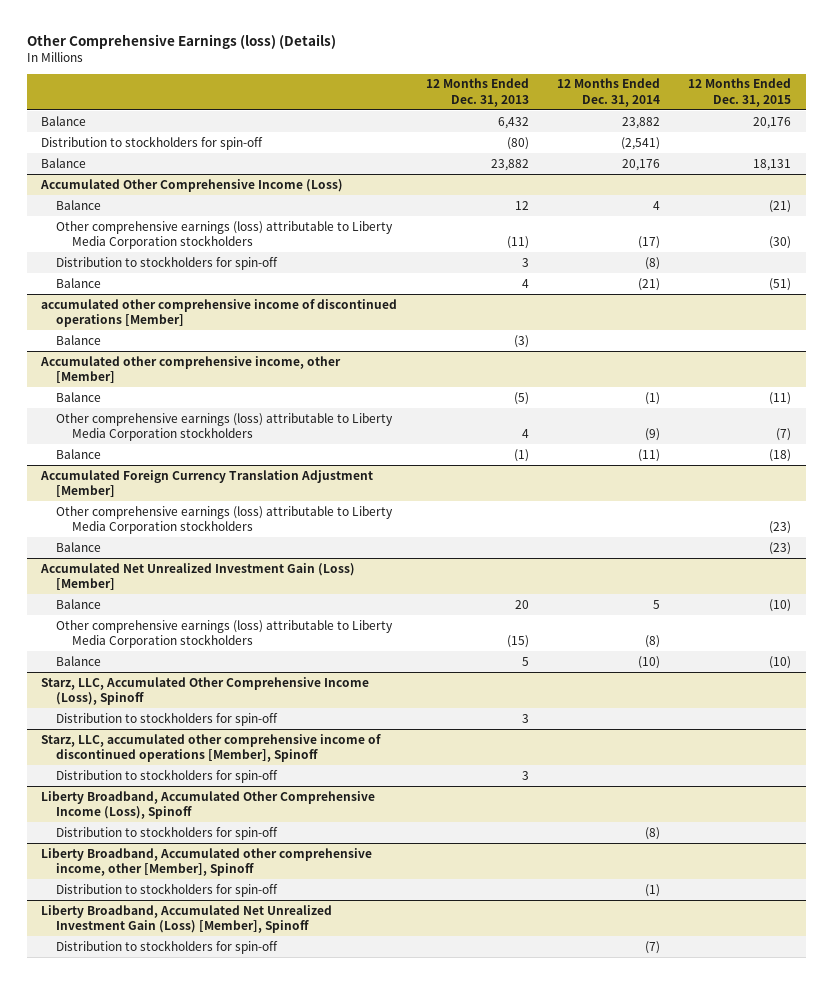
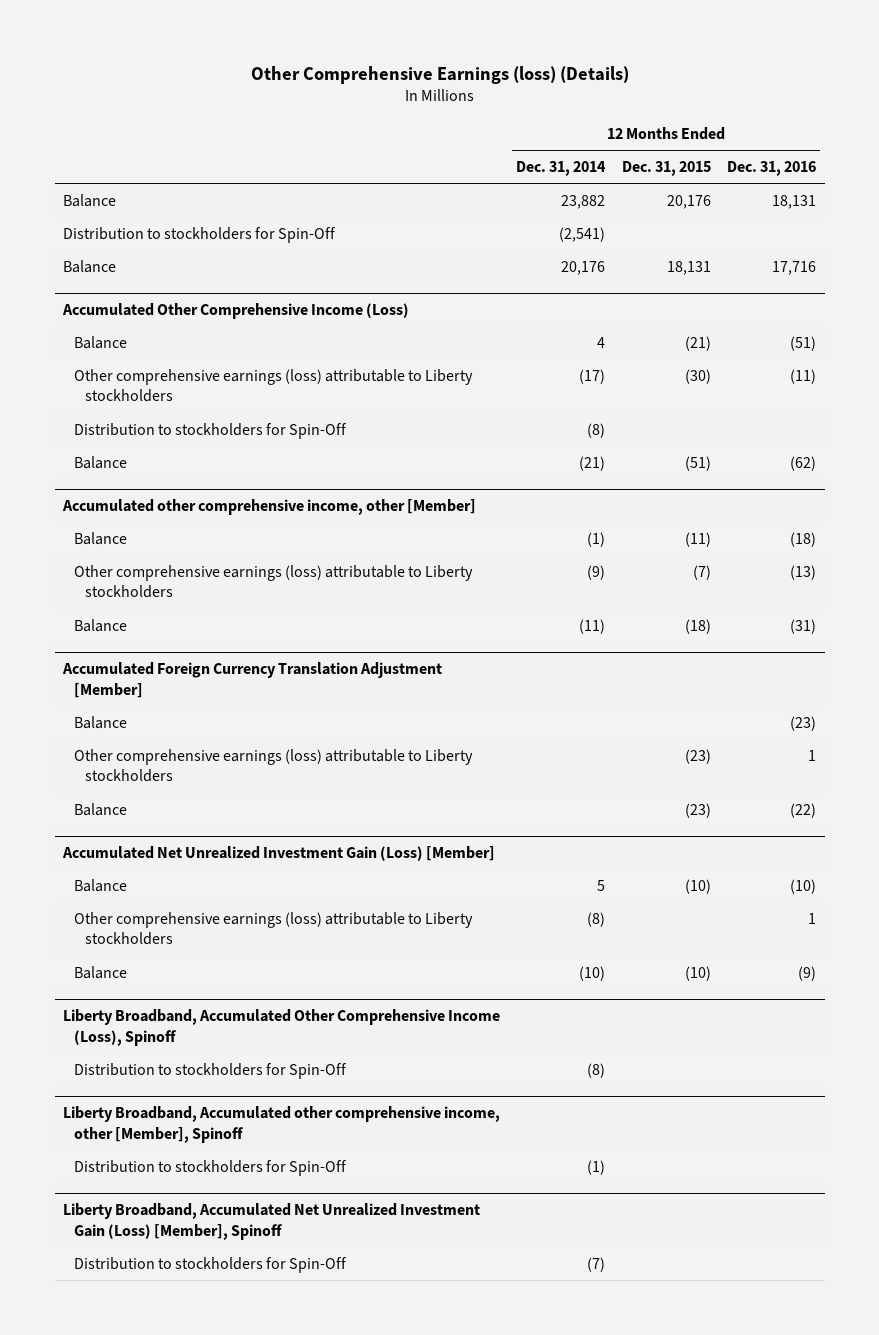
- | 12 Months Ended Dec. 31, 2013 | 12 Months Ended Dec. 31, 2014 | 12 Months Ended Dec. 31, 2015
+ | 12 Months Ended Dec. 31, 2014 | 12 Months Ended Dec. 31, 2015 | 12 Months Ended Dec. 31, 2016
- Distribution to stockholders for spin-off | (80) | (2,541) |
+ Distribution to stockholders for Spin-Off | (2,541) | |
@ Accumulated Other Comprehensive Income (Loss)
- Other comprehensive earnings (loss) attributable to Liberty Media Corporation stockholders | (11) | (17) | (30)
- Distribution to stockholders for spin-off | 3 | (8) |
+ Other comprehensive earnings (loss) attributable to Liberty stockholders | (17) | (30) | (11)
+ Distribution to stockholders for Spin-Off | (8) | |
- accumulated other comprehensive income of discontinued operations [Member]
- Balance | (3) | |
@ Accumulated other comprehensive income, other [Member]
- Other comprehensive earnings (loss) attributable to Liberty Media Corporation stockholders | 4 | (9) | (7)
+ Other comprehensive earnings (loss) attributable to Liberty stockholders | (9) | (7) | (13)
@ Accumulated Foreign Currency Translation Adjustment [Member]
- Other comprehensive earnings (loss) attributable to Liberty Media Corporation stockholders | | | (23)
+ Balance | | | (23)
+ Other comprehensive earnings (loss) attributable to Liberty stockholders | | (23) | 1
@ Accumulated Net Unrealized Investment Gain (Loss) [Member]
- Other comprehensive earnings (loss) attributable to Liberty Media Corporation stockholders | (15) | (8) |
+ Other comprehensive earnings (loss) attributable to Liberty stockholders | (8) | | 1
- Starz, LLC, Accumulated Other Comprehensive Income (Loss), Spinoff
- Distribution to stockholders for spin-off | 3 | |
- Starz, LLC, accumulated other comprehensive income of discontinued operations [Member], Spinoff
- Distribution to stockholders for spin-off | 3 | |
@ Liberty Broadband, Accumulated Other Comprehensive Income (Loss), Spinoff
- Distribution to stockholders for spin-off | | (8) |
+ Distribution to stockholders for Spin-Off | (8) | |
@ Liberty Broadband, Accumulated other comprehensive income, other [Member], Spinoff
- Distribution to stockholders for spin-off | | (1) |
+ Distribution to stockholders for Spin-Off | (1) | |
@ Liberty Broadband, Accumulated Net Unrealized Investment Gain (Loss) [Member], Spinoff
- Distribution to stockholders for spin-off | | (7) |
+ Distribution to stockholders for Spin-Off | (7) | |

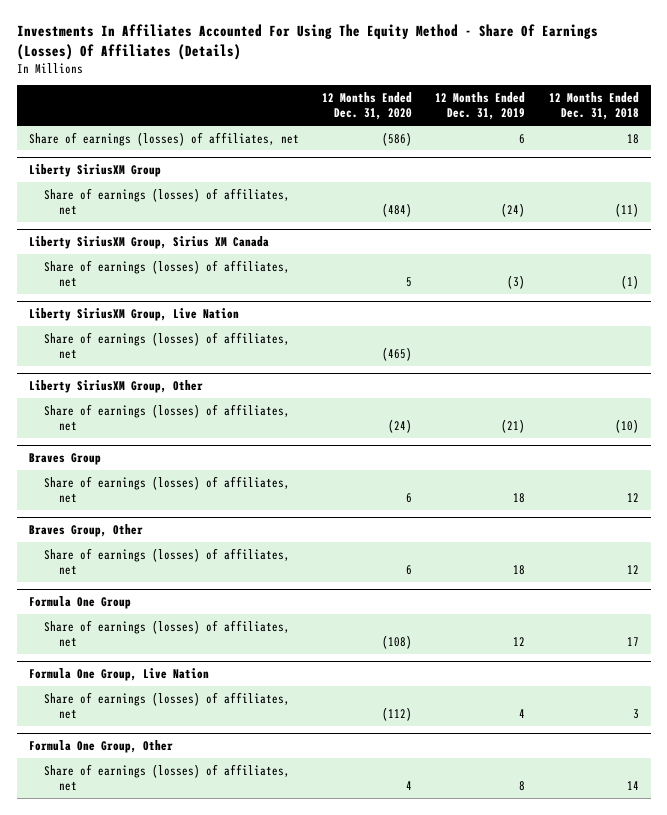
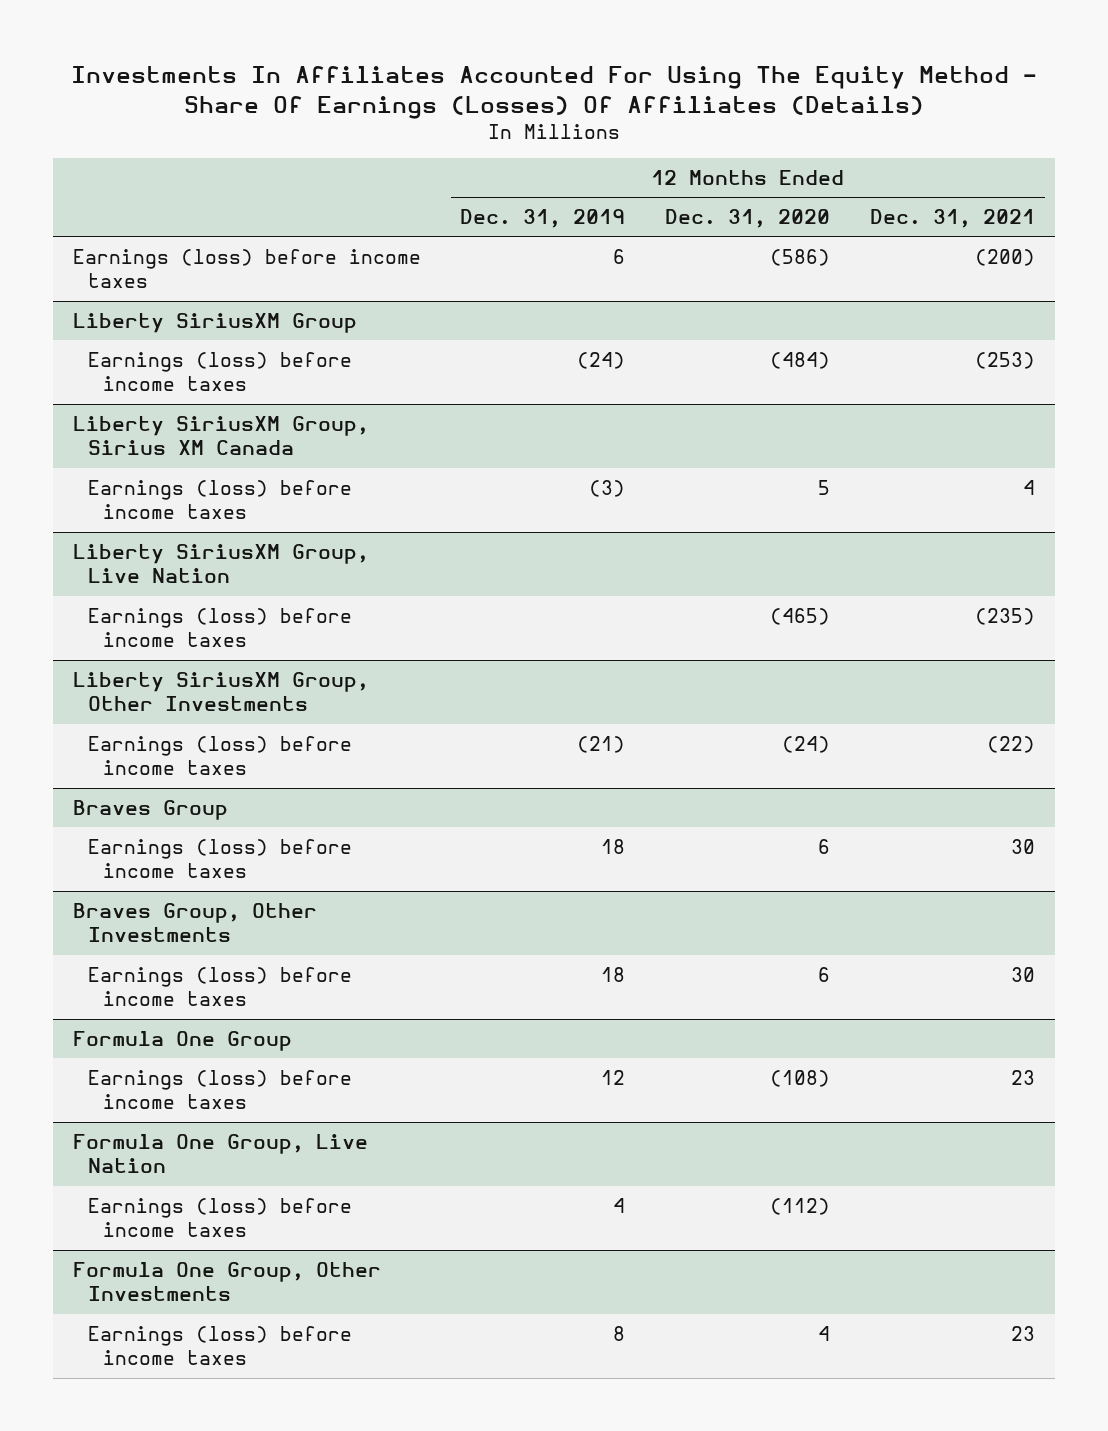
- | 12 Months Ended Dec. 31, 2020 | 12 Months Ended Dec. 31, 2019 | 12 Months Ended Dec. 31, 2018
+ | 12 Months Ended Dec. 31, 2019 | 12 Months Ended Dec. 31, 2020 | 12 Months Ended Dec. 31, 2021
- Share of earnings (losses) of affiliates, net | (586) | 6 | 18
+ Earnings (loss) before income taxes | 6 | (586) | (200)
@ Liberty SiriusXM Group
- Share of earnings (losses) of affiliates, net | (484) | (24) | (11)
+ Earnings (loss) before income taxes | (24) | (484) | (253)
@ Liberty SiriusXM Group, Sirius XM Canada
- Share of earnings (losses) of affiliates, net | 5 | (3) | (1)
+ Earnings (loss) before income taxes | (3) | 5 | 4
@ Liberty SiriusXM Group, Live Nation
- Share of earnings (losses) of affiliates, net | (465) | |
- Liberty SiriusXM Group, Other
- Share of earnings (losses) of affiliates, net | (24) | (21) | (10)
@ Liberty SiriusXM Group, Live Nation
+ Earnings (loss) before income taxes | | (465) | (235)
+ Liberty SiriusXM Group, Other Investments
+ Earnings (loss) before income taxes | (21) | (24) | (22)
@ Braves Group
- Share of earnings (losses) of affiliates, net | 6 | 18 | 12
- Braves Group, Other
- Share of earnings (losses) of affiliates, net | 6 | 18 | 12
@ Braves Group
+ Earnings (loss) before income taxes | 18 | 6 | 30
+ Braves Group, Other Investments
+ Earnings (loss) before income taxes | 18 | 6 | 30
@ Formula One Group
- Share of earnings (losses) of affiliates, net | (108) | 12 | 17
+ Earnings (loss) before income taxes | 12 | (108) | 23
@ Formula One Group, Live Nation
- Share of earnings (losses) of affiliates, net | (112) | 4 | 3
- Formula One Group, Other
- Share of earnings (losses) of affiliates, net | 4 | 8 | 14
@ Formula One Group, Live Nation
+ Earnings (loss) before income taxes | 4 | (112) |
+ Formula One Group, Other Investments
+ Earnings (loss) before income taxes | 8 | 4 | 23

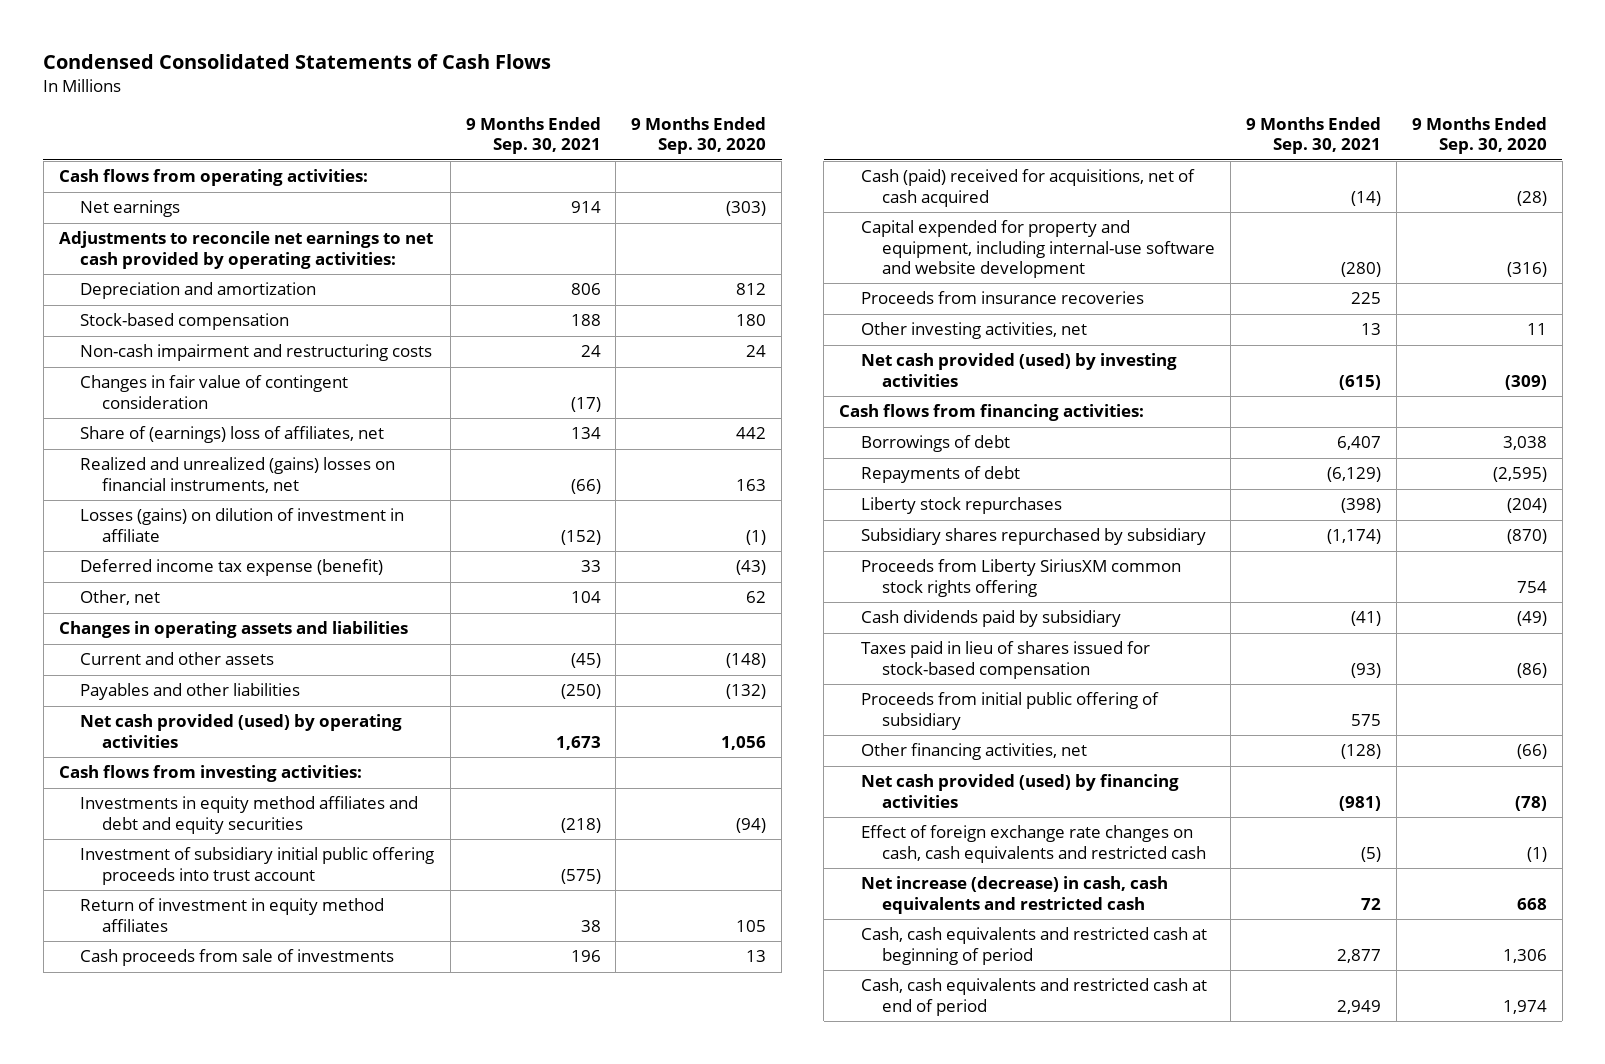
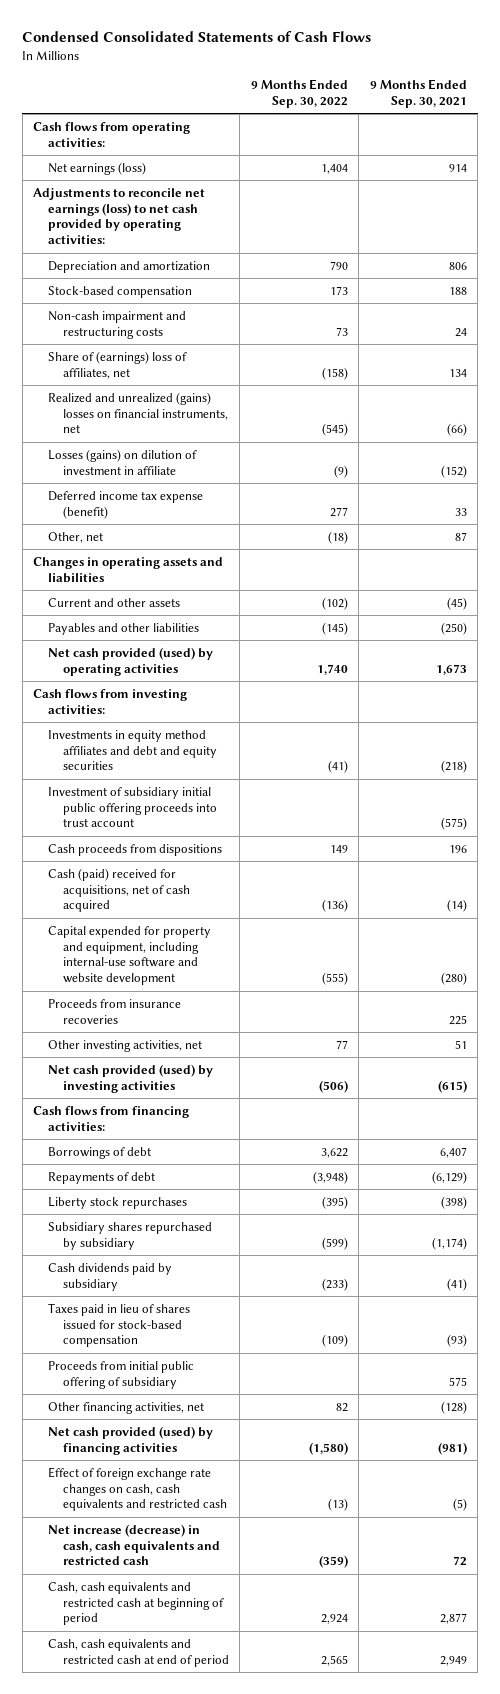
- | 9 Months Ended Sep. 30, 2021 | 9 Months Ended Sep. 30, 2020
+ | 9 Months Ended Sep. 30, 2022 | 9 Months Ended Sep. 30, 2021
- Net earnings | 914 | (303)
- Adjustments to reconcile net earnings to net cash provided by operating activities:
+ Net earnings (loss) | 1,404 | 914
+ Adjustments to reconcile net earnings (loss) to net cash provided by operating activities:
- Changes in fair value of contingent consideration | (17) |
- Other, net | 104 | 62
+ Other, net | (18) | 87
- Return of investment in equity method affiliates | 38 | 105
- Cash proceeds from sale of investments | 196 | 13
+ Cash proceeds from dispositions | 149 | 196
- Other investing activities, net | 13 | 11
+ Other investing activities, net | 77 | 51
- Proceeds from Liberty SiriusXM common stock rights offering | | 754

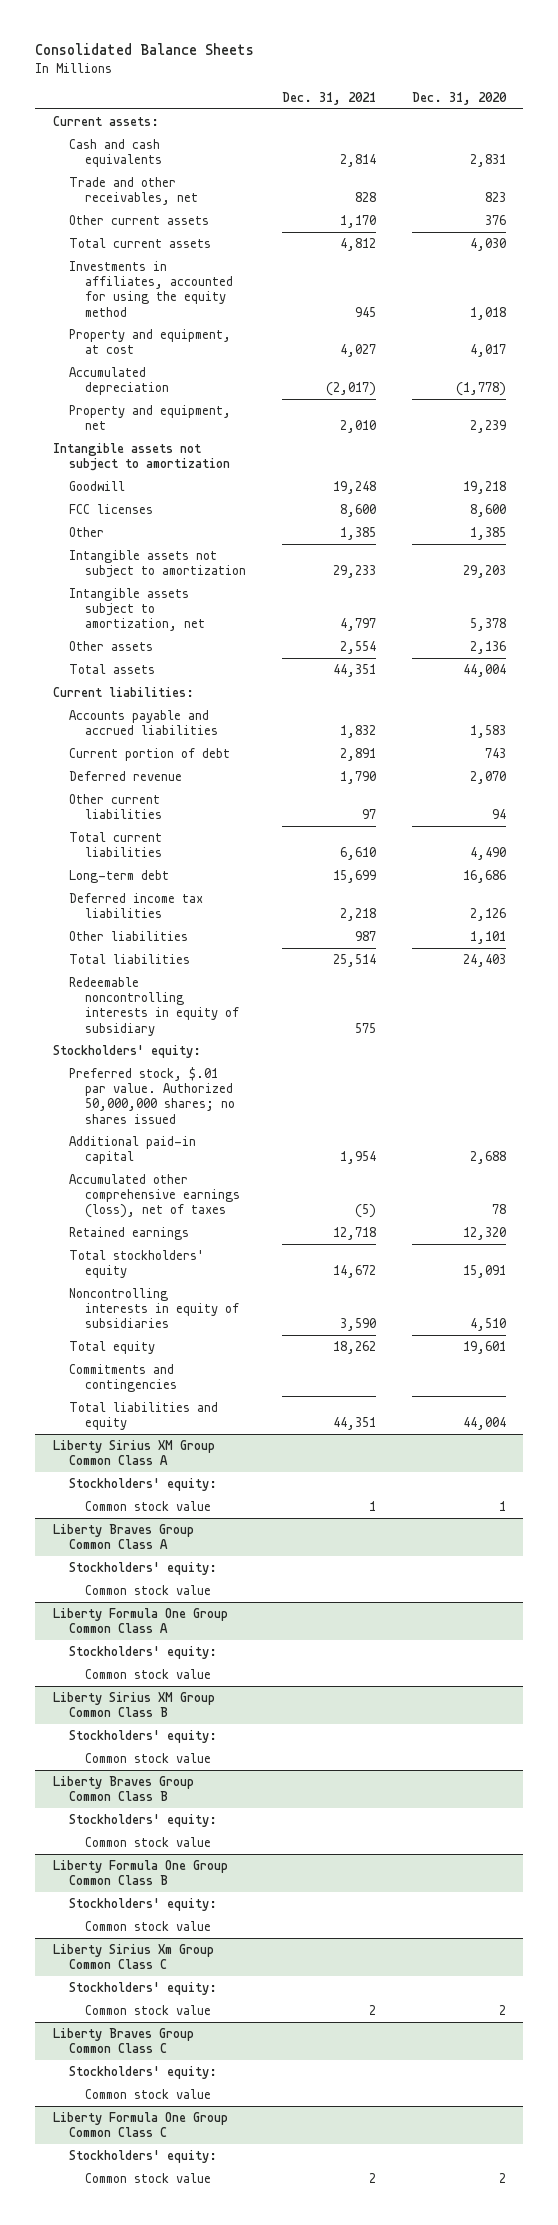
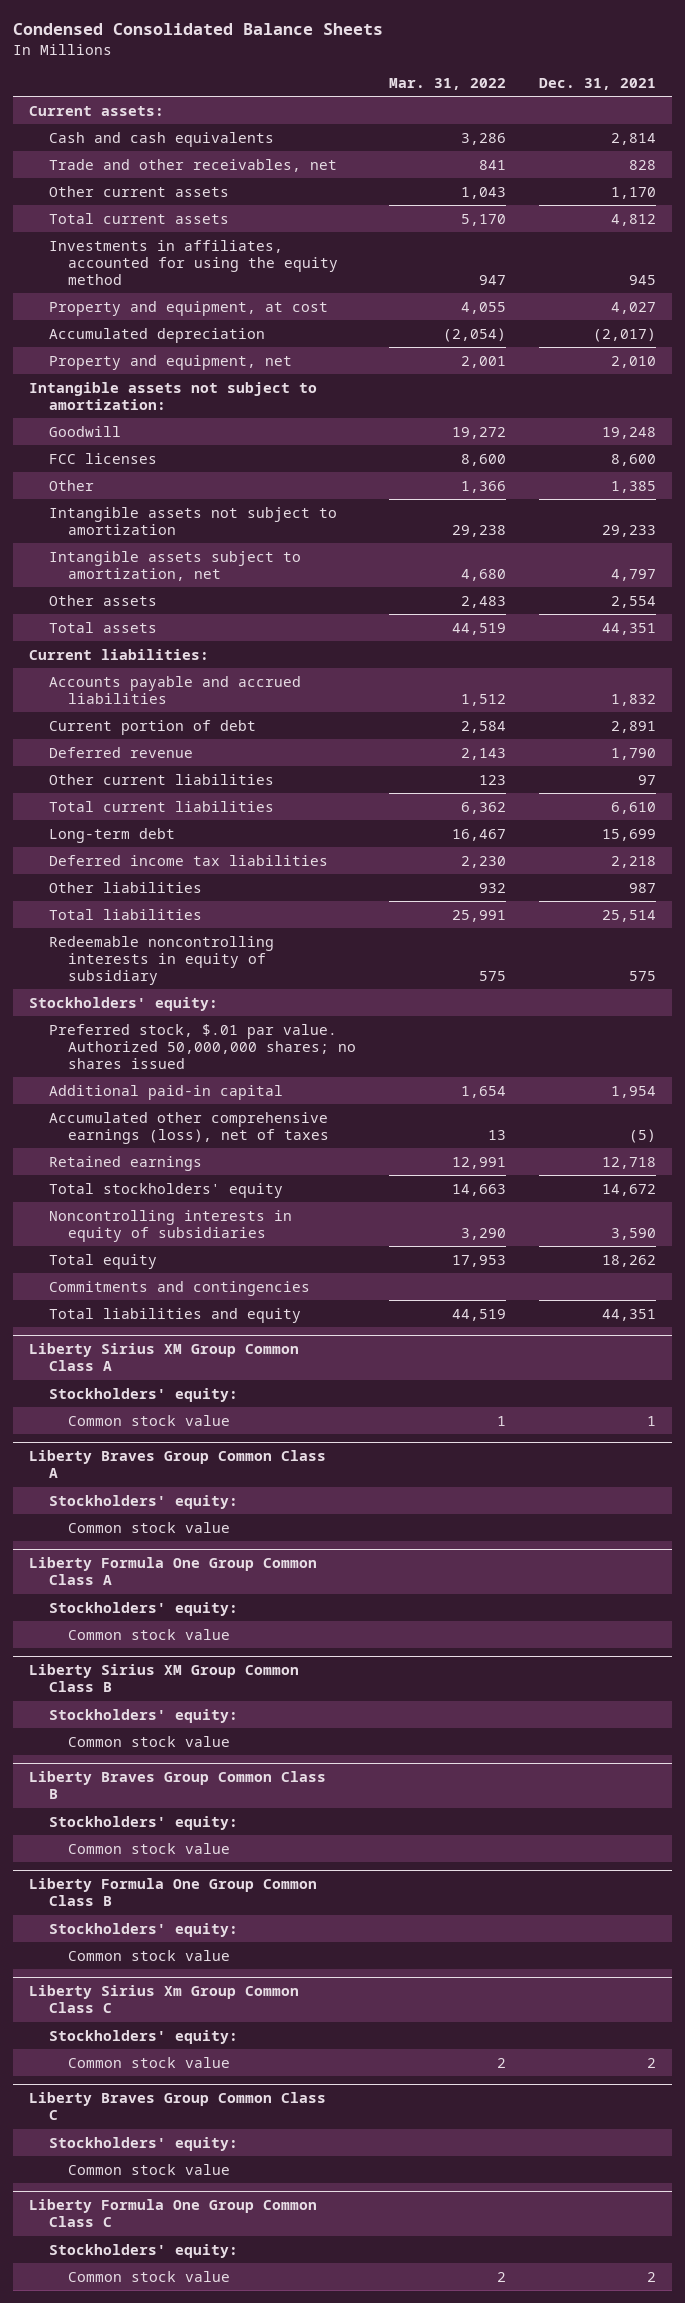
- Consolidated Balance Sheets
+ Condensed Consolidated Balance Sheets
- | Dec. 31, 2021 | Dec. 31, 2020
+ | Mar. 31, 2022 | Dec. 31, 2021
- Intangible assets not subject to amortization
+ Intangible assets not subject to amortization:

